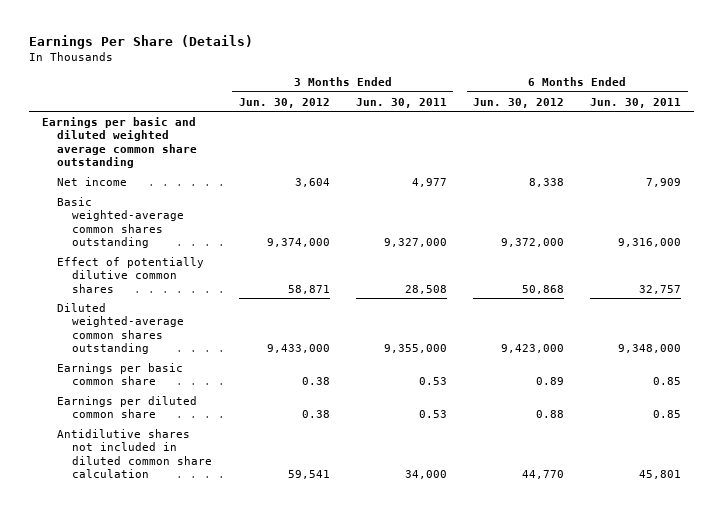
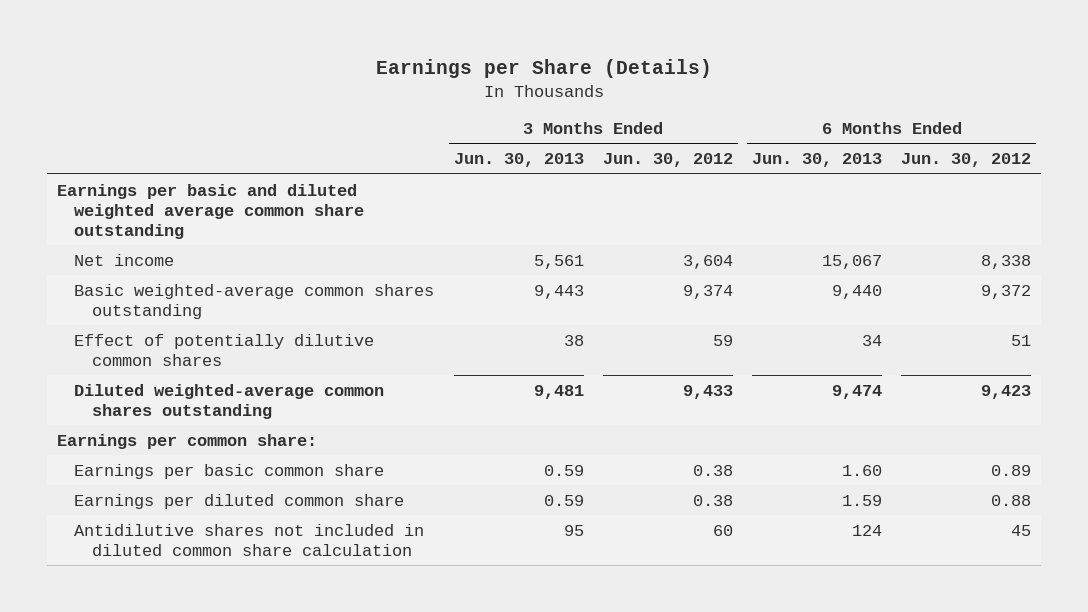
- Earnings Per Share (Details)
+ Earnings per Share (Details)
- | 3 Months Ended Jun. 30, 2012 | 3 Months Ended Jun. 30, 2011 | 6 Months Ended Jun. 30, 2012 | 6 Months Ended Jun. 30, 2011
+ | 3 Months Ended Jun. 30, 2013 | 3 Months Ended Jun. 30, 2012 | 6 Months Ended Jun. 30, 2013 | 6 Months Ended Jun. 30, 2012
- Basic weighted-average common shares outstanding | 9,374,000 | 9,327,000 | 9,372,000 | 9,316,000
- Effect of potentially dilutive common shares | 58,871 | 28,508 | 50,868 | 32,757
- Diluted weighted-average common shares outstanding | 9,433,000 | 9,355,000 | 9,423,000 | 9,348,000
+ Basic weighted-average common shares outstanding | 9,443 | 9,374 | 9,440 | 9,372
+ Effect of potentially dilutive common shares | 38 | 59 | 34 | 51
+ Diluted weighted-average common shares outstanding | 9,481 | 9,433 | 9,474 | 9,423
+ Earnings per common share:
- Antidilutive shares not included in diluted common share calculation | 59,541 | 34,000 | 44,770 | 45,801
+ Antidilutive shares not included in diluted common share calculation | 95 | 60 | 124 | 45

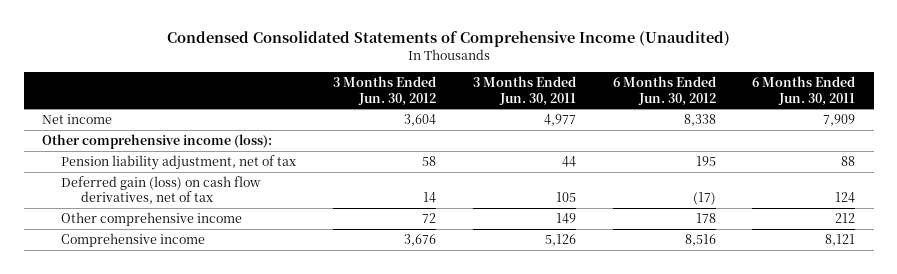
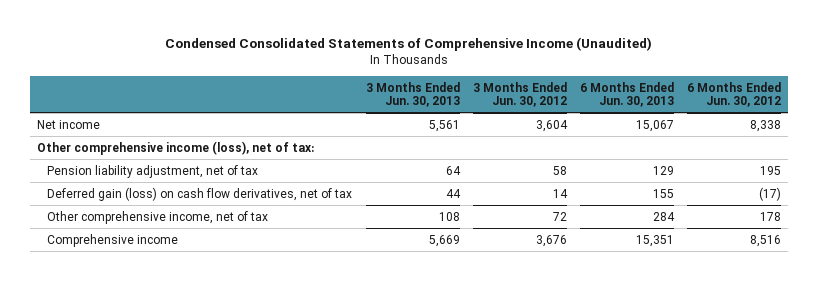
- | 3 Months Ended Jun. 30, 2012 | 3 Months Ended Jun. 30, 2011 | 6 Months Ended Jun. 30, 2012 | 6 Months Ended Jun. 30, 2011
+ | 3 Months Ended Jun. 30, 2013 | 3 Months Ended Jun. 30, 2012 | 6 Months Ended Jun. 30, 2013 | 6 Months Ended Jun. 30, 2012
- Other comprehensive income (loss):
+ Other comprehensive income (loss), net of tax:
- Other comprehensive income | 72 | 149 | 178 | 212
+ Other comprehensive income, net of tax | 108 | 72 | 284 | 178

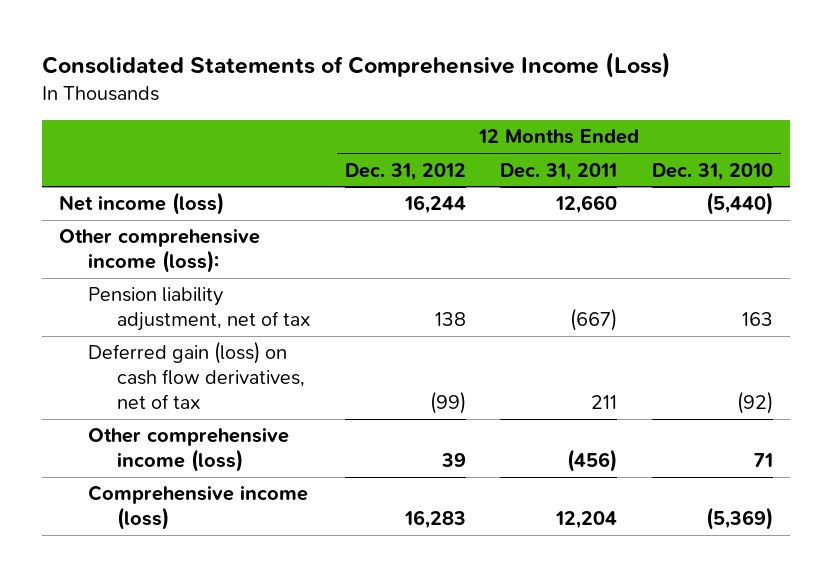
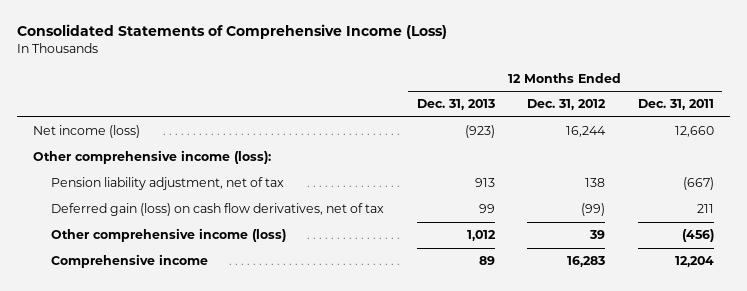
- | 12 Months Ended Dec. 31, 2012 | 12 Months Ended Dec. 31, 2011 | 12 Months Ended Dec. 31, 2010
+ | 12 Months Ended Dec. 31, 2013 | 12 Months Ended Dec. 31, 2012 | 12 Months Ended Dec. 31, 2011
- Comprehensive income (loss) | 16,283 | 12,204 | (5,369)
+ Comprehensive income | 89 | 16,283 | 12,204

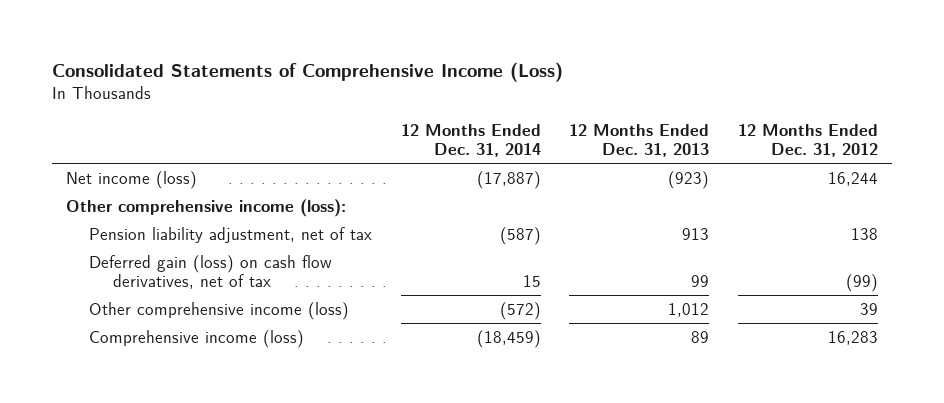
- | 12 Months Ended Dec. 31, 2013 | 12 Months Ended Dec. 31, 2012 | 12 Months Ended Dec. 31, 2011
+ | 12 Months Ended Dec. 31, 2014 | 12 Months Ended Dec. 31, 2013 | 12 Months Ended Dec. 31, 2012
- Comprehensive income | 89 | 16,283 | 12,204
+ Comprehensive income (loss) | (18,459) | 89 | 16,283

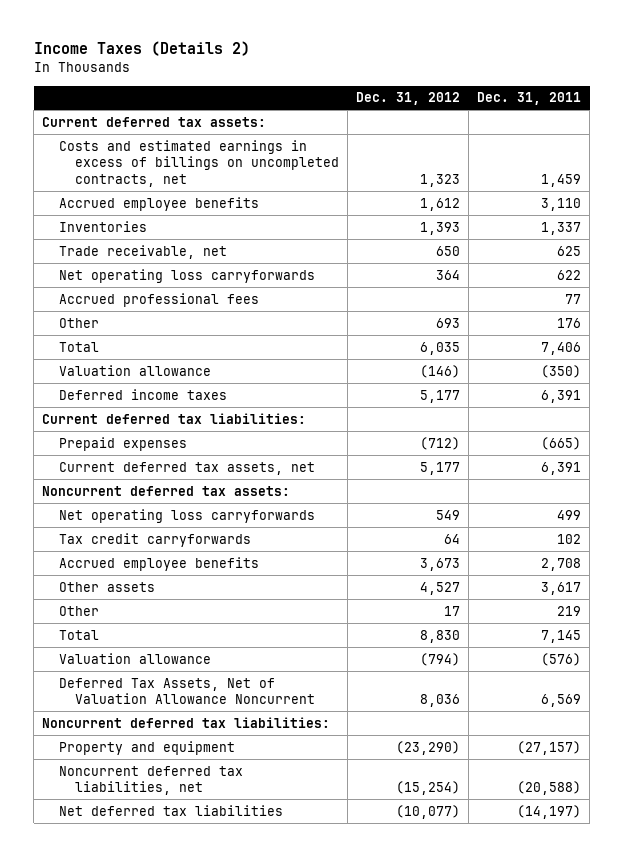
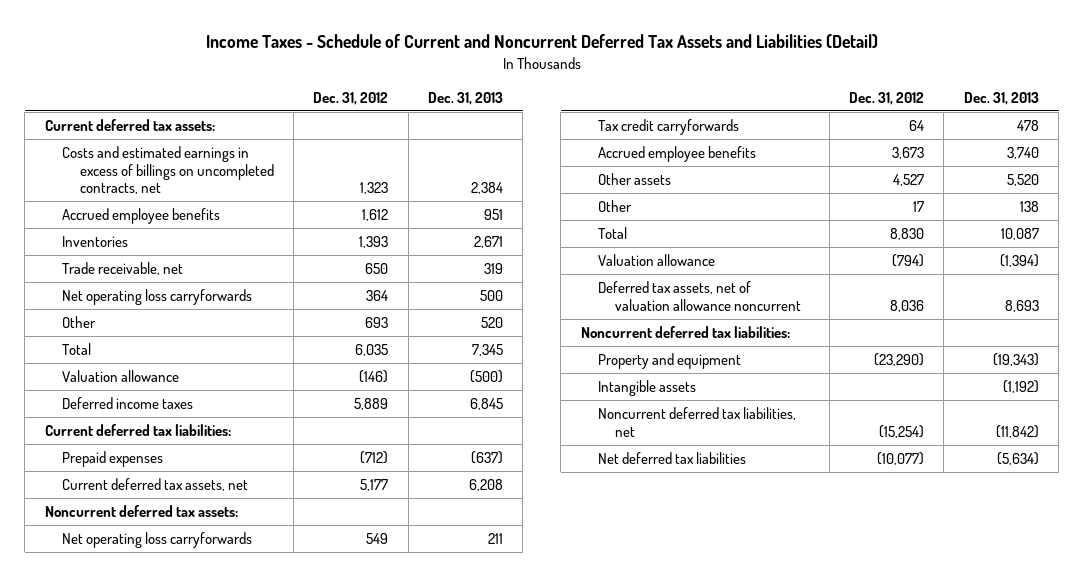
- Income Taxes (Details 2)
+ Income Taxes - Schedule of Current and Noncurrent Deferred Tax Assets and Liabilities (Detail)
- | Dec. 31, 2012 | Dec. 31, 2011
+ | Dec. 31, 2012 | Dec. 31, 2013
- Accrued professional fees | | 77
- Deferred income taxes | 5,177 | 6,391
+ Deferred income taxes | 5,889 | 6,845
- Deferred Tax Assets, Net of Valuation Allowance Noncurrent | 8,036 | 6,569
+ Deferred tax assets, net of valuation allowance noncurrent | 8,036 | 8,693
+ Intangible assets | | (1,192)

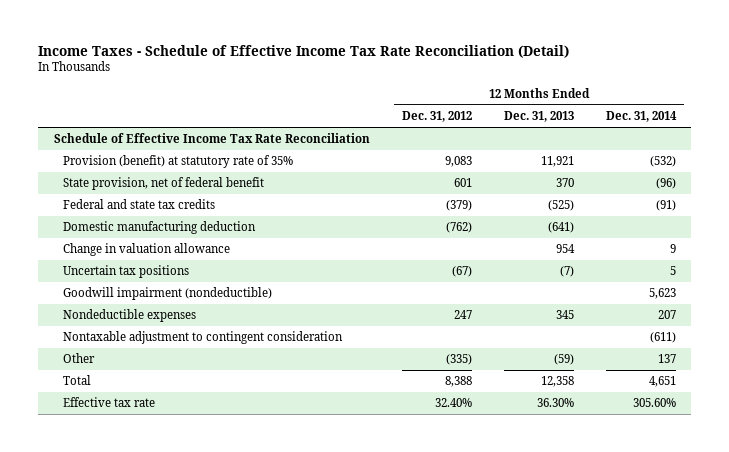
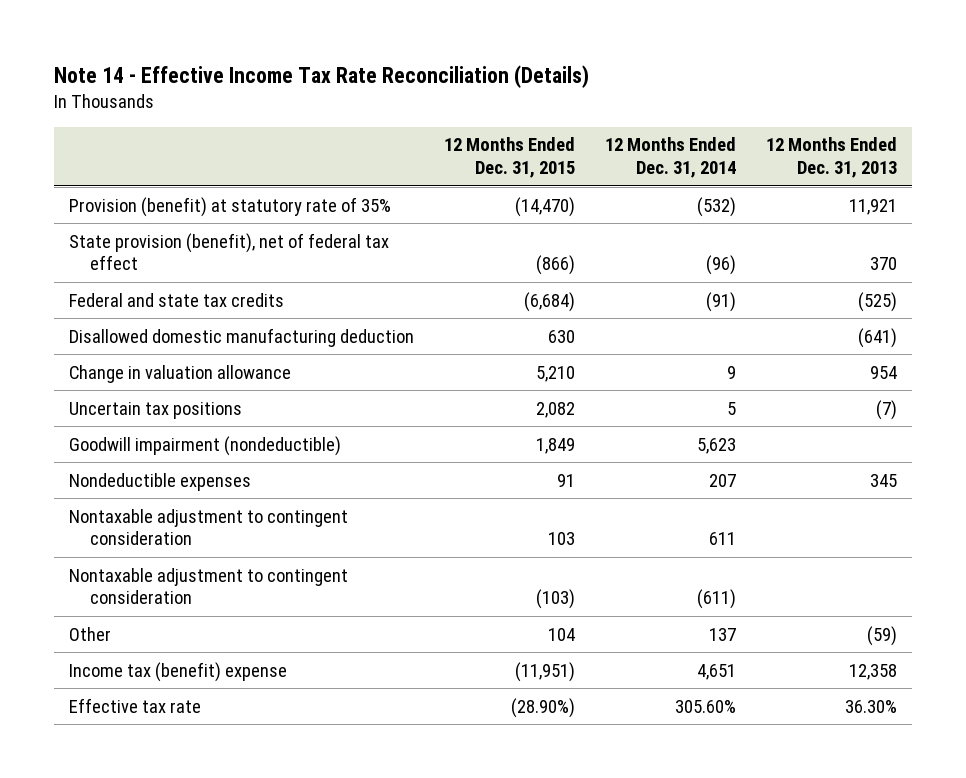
- Income Taxes - Schedule of Effective Income Tax Rate Reconciliation (Detail)
+ Note 14 - Effective Income Tax Rate Reconciliation (Details)
- | 12 Months Ended Dec. 31, 2012 | 12 Months Ended Dec. 31, 2013 | 12 Months Ended Dec. 31, 2014
+ | 12 Months Ended Dec. 31, 2015 | 12 Months Ended Dec. 31, 2014 | 12 Months Ended Dec. 31, 2013
- Schedule of Effective Income Tax Rate Reconciliation
- State provision, net of federal benefit | 601 | 370 | (96)
+ State provision (benefit), net of federal tax effect | (866) | (96) | 370
- Domestic manufacturing deduction | (762) | (641) |
+ Disallowed domestic manufacturing deduction | 630 | | (641)
+ Nontaxable adjustment to contingent consideration | 103 | 611 |
- Total | 8,388 | 12,358 | 4,651
+ Income tax (benefit) expense | (11,951) | 4,651 | 12,358

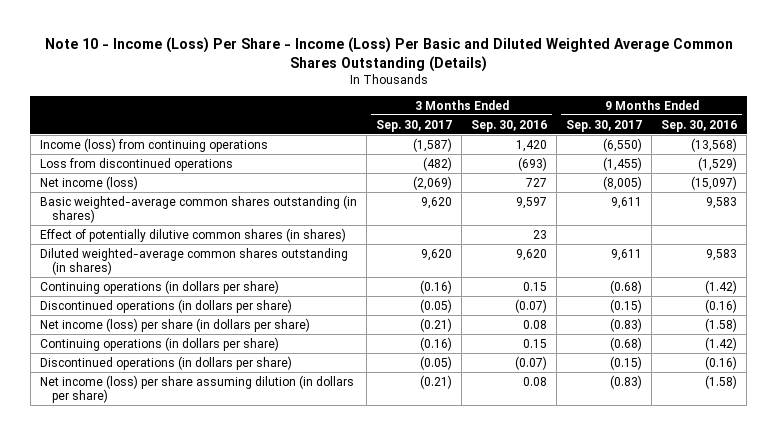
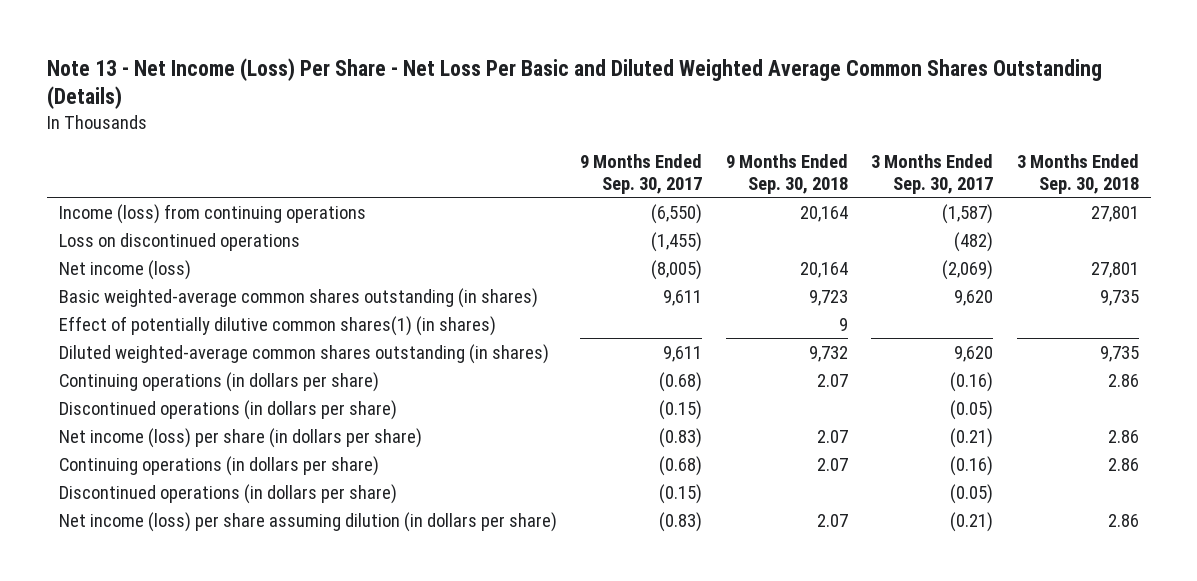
- Note 10 - Income (Loss) Per Share - Income (Loss) Per Basic and Diluted Weighted Average Common Shares Outstanding (Details)
+ Note 13 - Net Income (Loss) Per Share - Net Loss Per Basic and Diluted Weighted Average Common Shares Outstanding (Details)
- | 3 Months Ended Sep. 30, 2017 | 3 Months Ended Sep. 30, 2016 | 9 Months Ended Sep. 30, 2017 | 9 Months Ended Sep. 30, 2016
+ | 9 Months Ended Sep. 30, 2017 | 9 Months Ended Sep. 30, 2018 | 3 Months Ended Sep. 30, 2017 | 3 Months Ended Sep. 30, 2018
- Loss from discontinued operations | (482) | (693) | (1,455) | (1,529)
+ Loss on discontinued operations | (1,455) | | (482) |
- Effect of potentially dilutive common shares (in shares) | | 23 | |
+ Effect of potentially dilutive common shares(1) (in shares) | | 9 | |

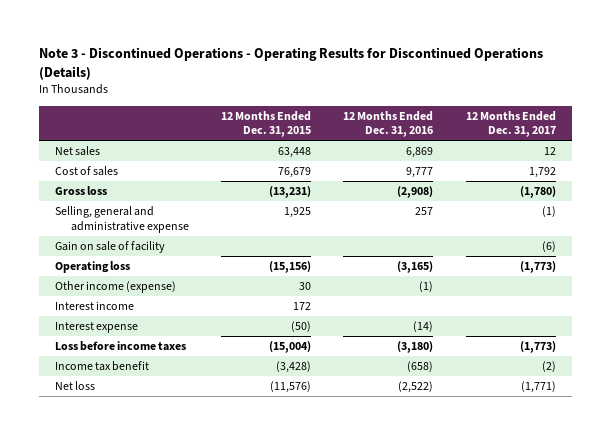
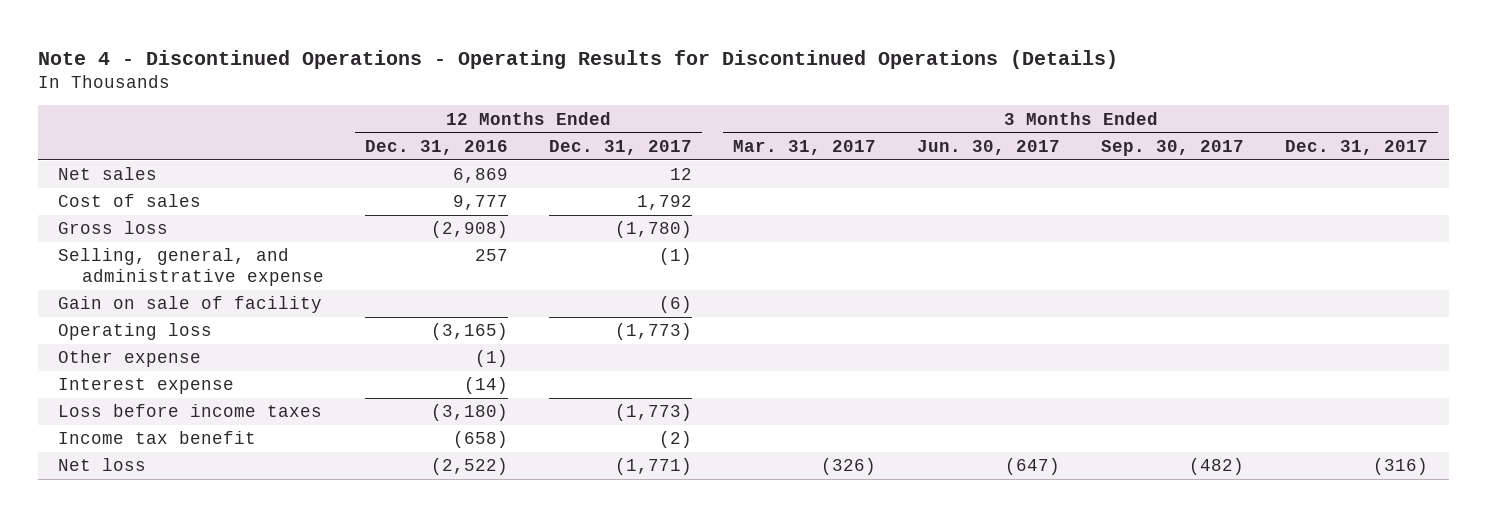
- Note 3 - Discontinued Operations - Operating Results for Discontinued Operations (Details)
+ Note 4 - Discontinued Operations - Operating Results for Discontinued Operations (Details)
- | 12 Months Ended Dec. 31, 2015 | 12 Months Ended Dec. 31, 2016 | 12 Months Ended Dec. 31, 2017
+ | 12 Months Ended Dec. 31, 2016 | 12 Months Ended Dec. 31, 2017 | 3 Months Ended Mar. 31, 2017 | 3 Months Ended Jun. 30, 2017 | 3 Months Ended Sep. 30, 2017 | 3 Months Ended Dec. 31, 2017
- Selling, general and administrative expense | 1,925 | 257 | (1)
+ Selling, general, and administrative expense | 257 | (1) | | | |
- Other income (expense) | 30 | (1) |
- Interest income | 172 | |
+ Other expense | (1) | | | | |

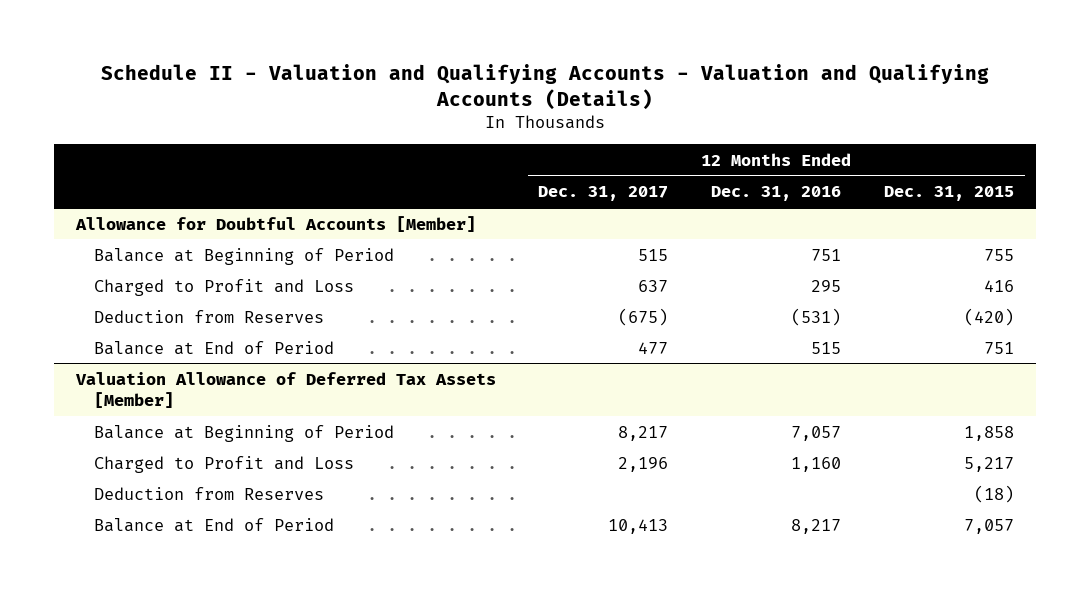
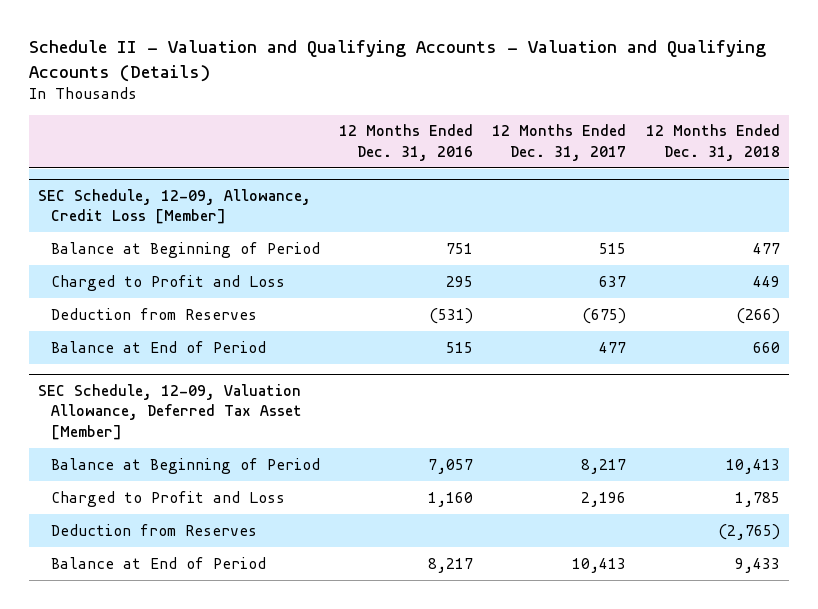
- | 12 Months Ended Dec. 31, 2017 | 12 Months Ended Dec. 31, 2016 | 12 Months Ended Dec. 31, 2015
+ | 12 Months Ended Dec. 31, 2016 | 12 Months Ended Dec. 31, 2017 | 12 Months Ended Dec. 31, 2018
- Allowance for Doubtful Accounts [Member]
+ SEC Schedule, 12-09, Allowance, Credit Loss [Member]
- Valuation Allowance of Deferred Tax Assets [Member]
+ SEC Schedule, 12-09, Valuation Allowance, Deferred Tax Asset [Member]

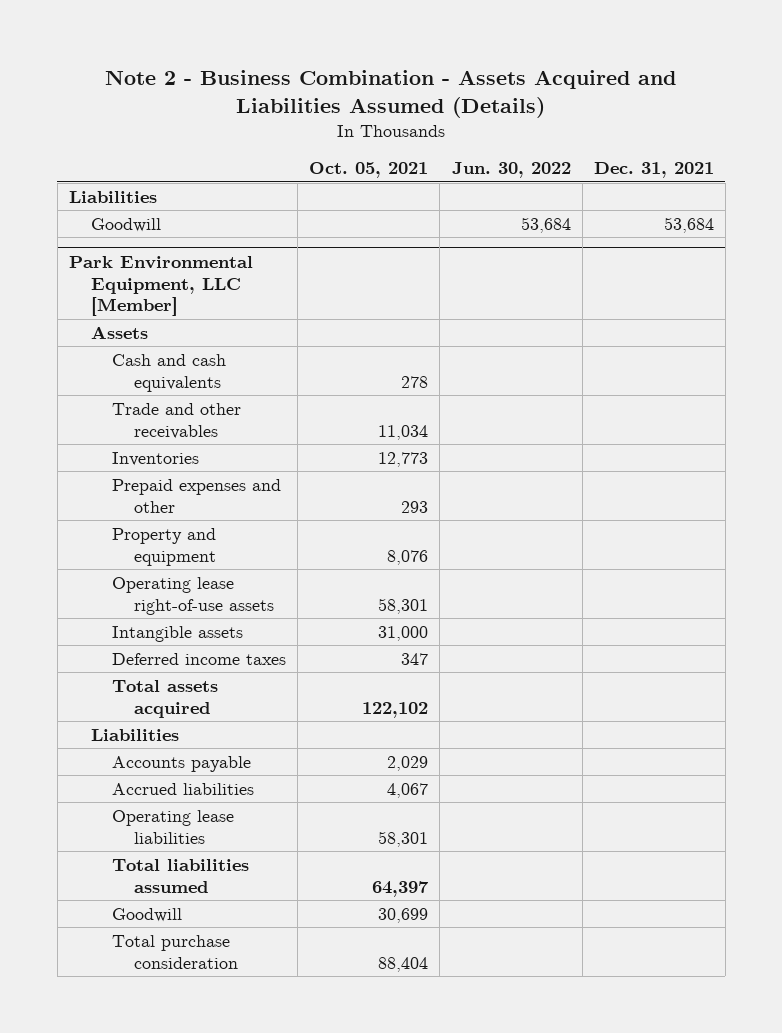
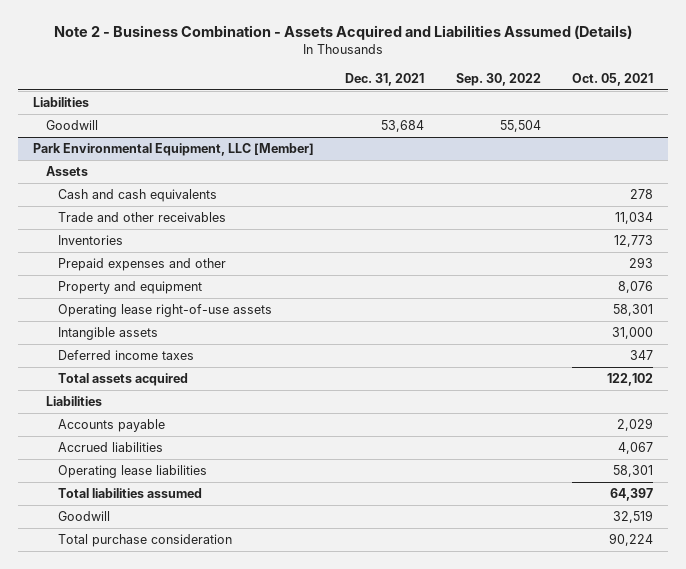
- | Oct. 05, 2021 | Jun. 30, 2022 | Dec. 31, 2021
+ | Dec. 31, 2021 | Sep. 30, 2022 | Oct. 05, 2021
@ Park Environmental Equipment, LLC [Member]
- Goodwill | 30,699 | |
- Total purchase consideration | 88,404 | |
+ Goodwill | | | 32,519
+ Total purchase consideration | | | 90,224

